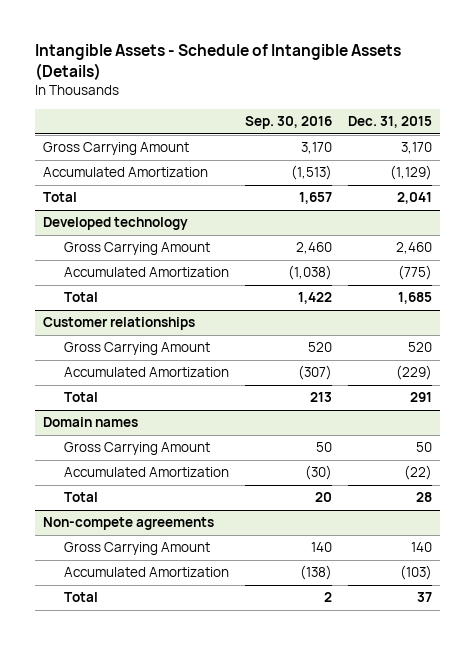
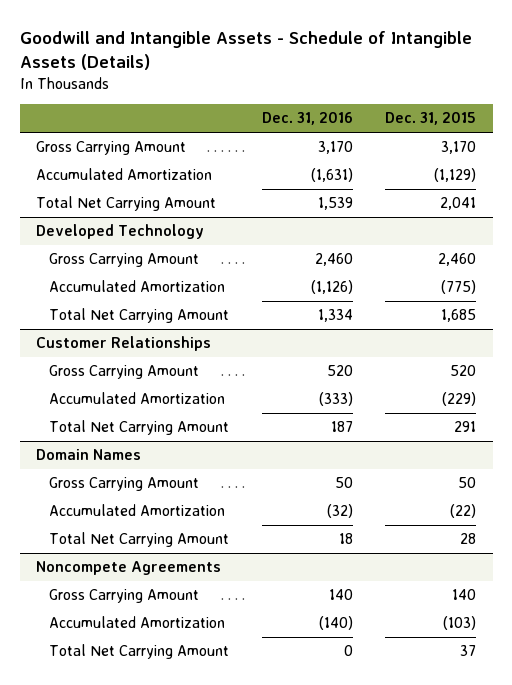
- Intangible Assets - Schedule of Intangible Assets (Details)
+ Goodwill and Intangible Assets - Schedule of Intangible Assets (Details)
- | Sep. 30, 2016 | Dec. 31, 2015
+ | Dec. 31, 2016 | Dec. 31, 2015
- Total | 1,657 | 2,041
- Developed technology
+ Total Net Carrying Amount | 1,539 | 2,041
+ Developed Technology
- Total | 1,422 | 1,685
- Customer relationships
+ Total Net Carrying Amount | 1,334 | 1,685
+ Customer Relationships
- Total | 213 | 291
- Domain names
+ Total Net Carrying Amount | 187 | 291
+ Domain Names
- Total | 20 | 28
- Non-compete agreements
+ Total Net Carrying Amount | 18 | 28
+ Noncompete Agreements
- Total | 2 | 37
+ Total Net Carrying Amount | 0 | 37

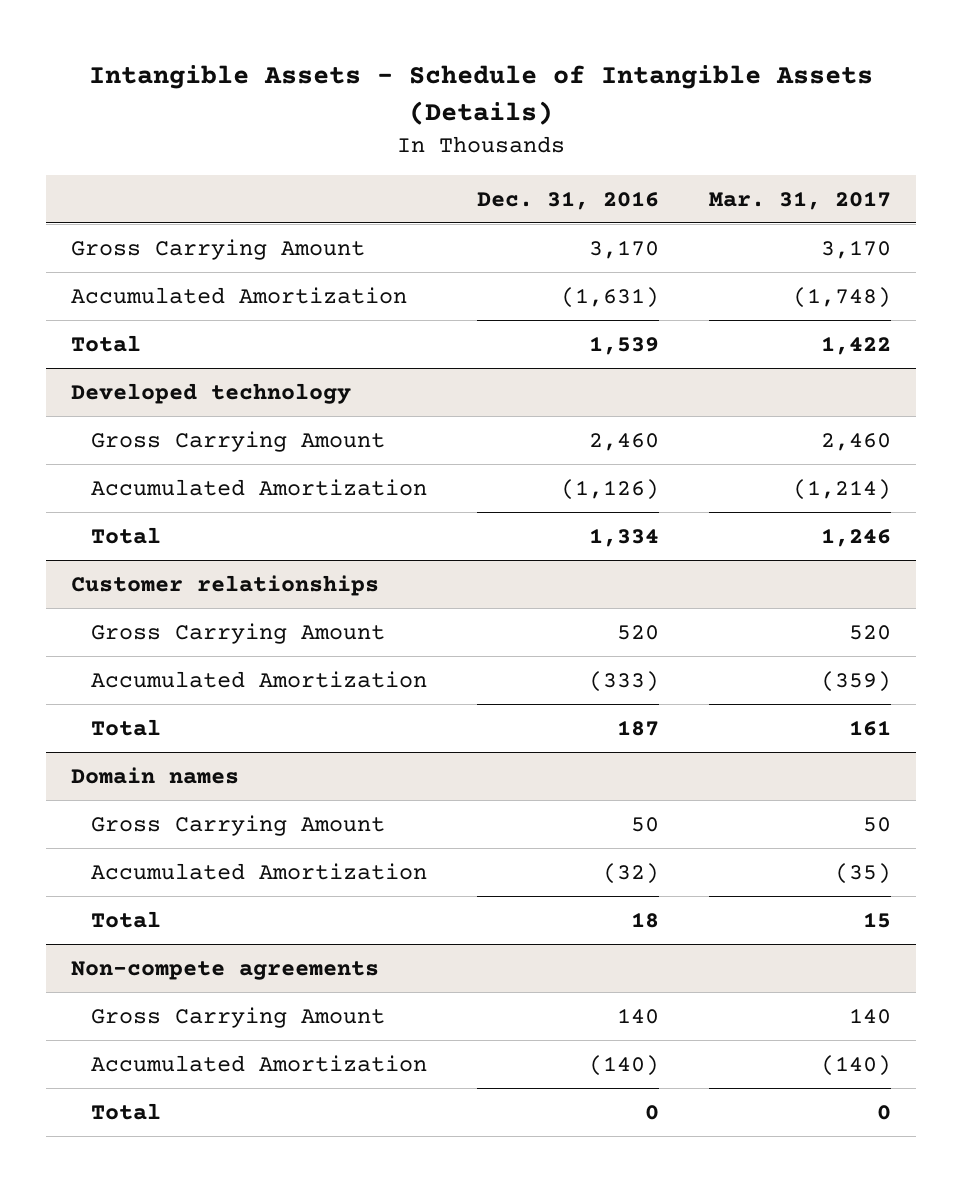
- Goodwill and Intangible Assets - Schedule of Intangible Assets (Details)
+ Intangible Assets - Schedule of Intangible Assets (Details)
- | Dec. 31, 2016 | Dec. 31, 2015
+ | Dec. 31, 2016 | Mar. 31, 2017
- Total Net Carrying Amount | 1,539 | 2,041
- Developed Technology
+ Total | 1,539 | 1,422
+ Developed technology
- Total Net Carrying Amount | 1,334 | 1,685
- Customer Relationships
+ Total | 1,334 | 1,246
+ Customer relationships
- Total Net Carrying Amount | 187 | 291
- Domain Names
+ Total | 187 | 161
+ Domain names
- Total Net Carrying Amount | 18 | 28
- Noncompete Agreements
+ Total | 18 | 15
+ Non-compete agreements
- Total Net Carrying Amount | 0 | 37
+ Total | 0 | 0

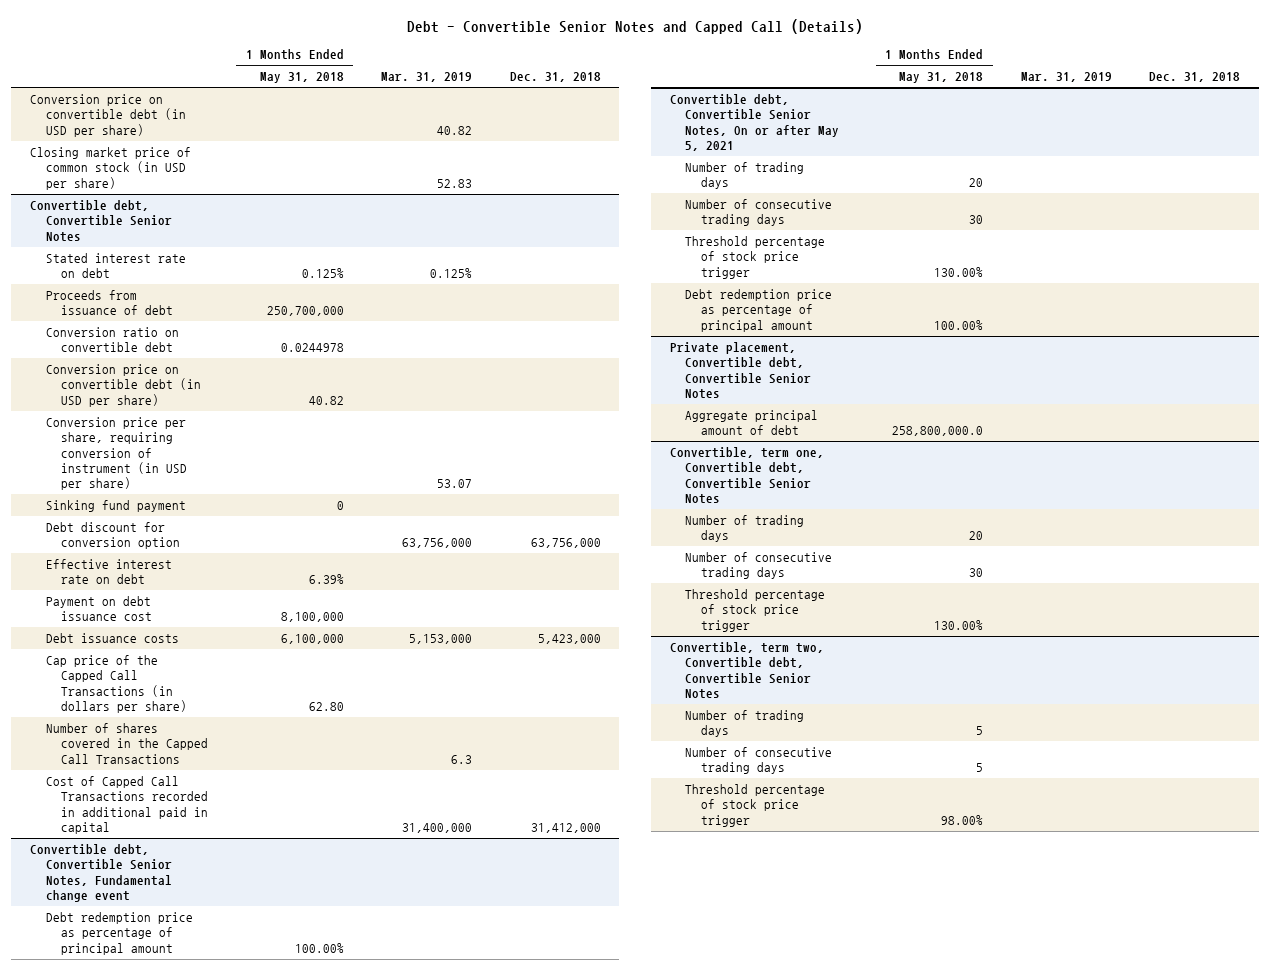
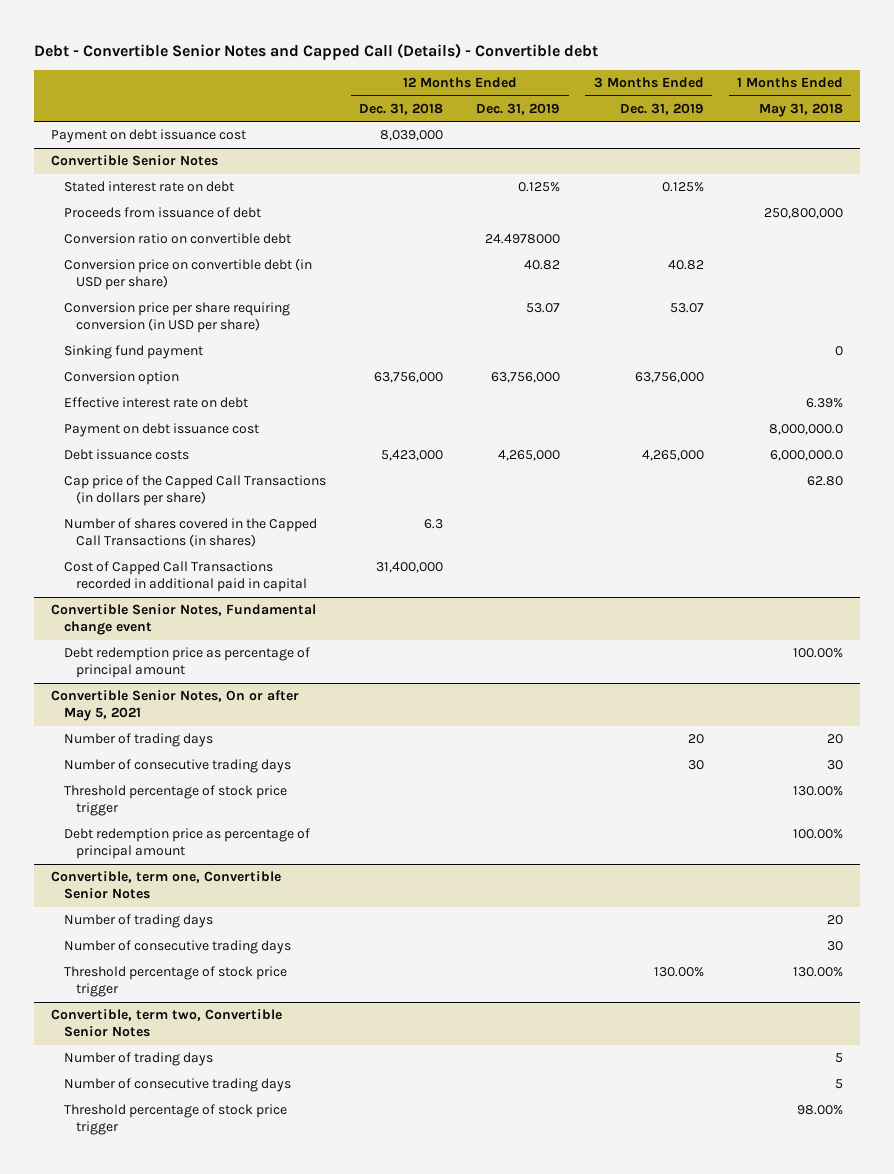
- Debt - Convertible Senior Notes and Capped Call (Details)
+ Debt - Convertible Senior Notes and Capped Call (Details) - Convertible debt
- | 1 Months Ended May 31, 2018 | Mar. 31, 2019 | Dec. 31, 2018
+ | 12 Months Ended Dec. 31, 2018 | 12 Months Ended Dec. 31, 2019 | 3 Months Ended Dec. 31, 2019 | 1 Months Ended May 31, 2018
+ Payment on debt issuance cost | 8,039,000 | | |
+ Convertible Senior Notes
+ Stated interest rate on debt | | 0.125% | 0.125% |
+ Proceeds from issuance of debt | | | | 250,800,000
+ Conversion ratio on convertible debt | | 24.4978000 | |
- Closing market price of common stock (in USD per share) | | 52.83 |
- Convertible debt, Convertible Senior Notes
- Stated interest rate on debt | 0.125% | 0.125% |
- Proceeds from issuance of debt | 250,700,000 | |
- Conversion ratio on convertible debt | 0.0244978 | |
- Conversion price on convertible debt (in USD per share) | 40.82 | |
- Conversion price per share, requiring conversion of instrument (in USD per share) | | 53.07 |
+ Conversion price per share requiring conversion (in USD per share) | | 53.07 | 53.07 |
- Debt discount for conversion option | | 63,756,000 | 63,756,000
+ Conversion option | 63,756,000 | 63,756,000 | 63,756,000 |
- Payment on debt issuance cost | 8,100,000 | |
- Debt issuance costs | 6,100,000 | 5,153,000 | 5,423,000
+ Payment on debt issuance cost | | | | 8,000,000.0
+ Debt issuance costs | 5,423,000 | 4,265,000 | 4,265,000 | 6,000,000.0
- Number of shares covered in the Capped Call Transactions | | 6.3 |
+ Number of shares covered in the Capped Call Transactions (in shares) | 6.3 | | |
- Convertible debt, Convertible Senior Notes, Fundamental change event
+ Convertible Senior Notes, Fundamental change event
- Convertible debt, Convertible Senior Notes, On or after May 5, 2021
+ Convertible Senior Notes, On or after May 5, 2021
- Private placement, Convertible debt, Convertible Senior Notes
- Aggregate principal amount of debt | 258,800,000.0 | |
- Convertible, term one, Convertible debt, Convertible Senior Notes
+ Convertible, term one, Convertible Senior Notes
- Convertible, term two, Convertible debt, Convertible Senior Notes
+ Convertible, term two, Convertible Senior Notes

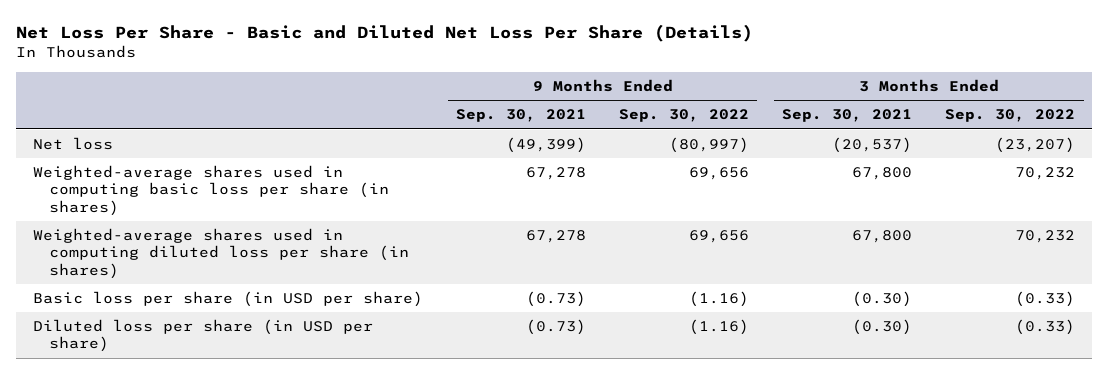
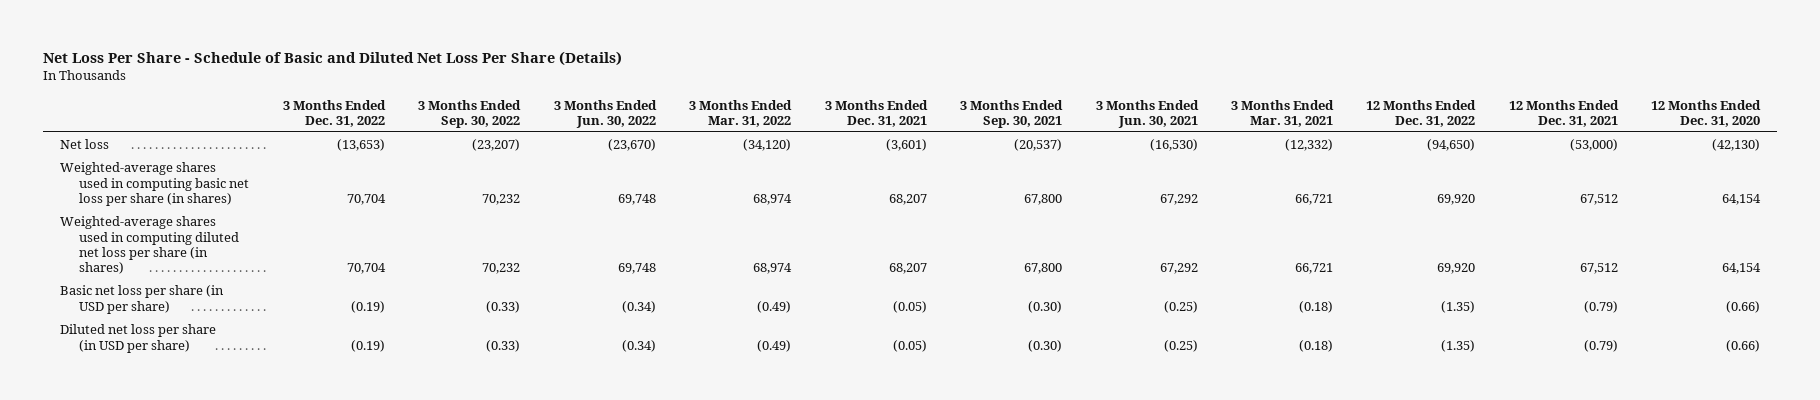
- Net Loss Per Share - Basic and Diluted Net Loss Per Share (Details)
+ Net Loss Per Share - Schedule of Basic and Diluted Net Loss Per Share (Details)
- | 9 Months Ended Sep. 30, 2021 | 9 Months Ended Sep. 30, 2022 | 3 Months Ended Sep. 30, 2021 | 3 Months Ended Sep. 30, 2022
+ | 3 Months Ended Dec. 31, 2022 | 3 Months Ended Sep. 30, 2022 | 3 Months Ended Jun. 30, 2022 | 3 Months Ended Mar. 31, 2022 | 3 Months Ended Dec. 31, 2021 | 3 Months Ended Sep. 30, 2021 | 3 Months Ended Jun. 30, 2021 | 3 Months Ended Mar. 31, 2021 | 12 Months Ended Dec. 31, 2022 | 12 Months Ended Dec. 31, 2021 | 12 Months Ended Dec. 31, 2020
- Weighted-average shares used in computing basic loss per share (in shares) | 67,278 | 69,656 | 67,800 | 70,232
- Weighted-average shares used in computing diluted loss per share (in shares) | 67,278 | 69,656 | 67,800 | 70,232
- Basic loss per share (in USD per share) | (0.73) | (1.16) | (0.30) | (0.33)
- Diluted loss per share (in USD per share) | (0.73) | (1.16) | (0.30) | (0.33)
+ Weighted-average shares used in computing basic net loss per share (in shares) | 70,704 | 70,232 | 69,748 | 68,974 | 68,207 | 67,800 | 67,292 | 66,721 | 69,920 | 67,512 | 64,154
+ Weighted-average shares used in computing diluted net loss per share (in shares) | 70,704 | 70,232 | 69,748 | 68,974 | 68,207 | 67,800 | 67,292 | 66,721 | 69,920 | 67,512 | 64,154
+ Basic net loss per share (in USD per share) | (0.19) | (0.33) | (0.34) | (0.49) | (0.05) | (0.30) | (0.25) | (0.18) | (1.35) | (0.79) | (0.66)
+ Diluted net loss per share (in USD per share) | (0.19) | (0.33) | (0.34) | (0.49) | (0.05) | (0.30) | (0.25) | (0.18) | (1.35) | (0.79) | (0.66)

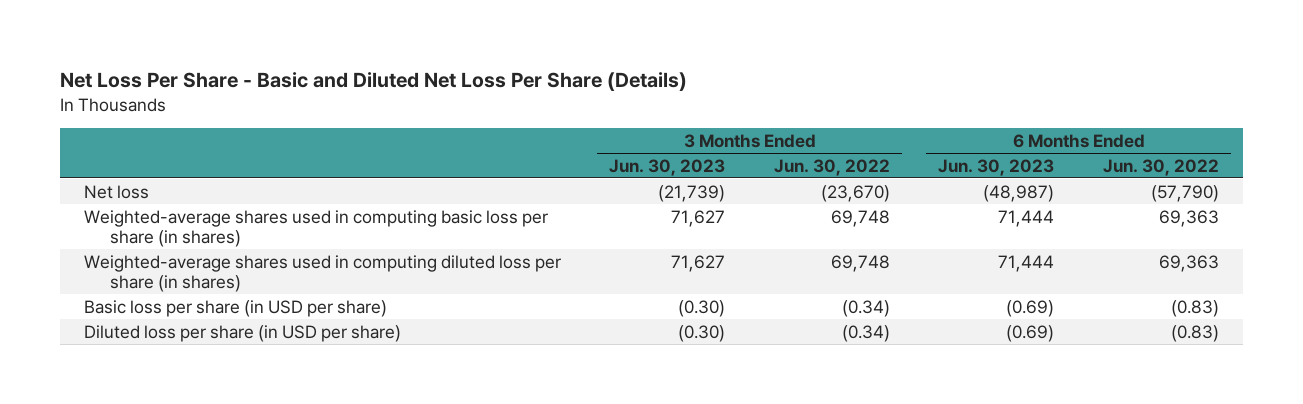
- Net Loss Per Share - Schedule of Basic and Diluted Net Loss Per Share (Details)
+ Net Loss Per Share - Basic and Diluted Net Loss Per Share (Details)
- | 3 Months Ended Dec. 31, 2022 | 3 Months Ended Sep. 30, 2022 | 3 Months Ended Jun. 30, 2022 | 3 Months Ended Mar. 31, 2022 | 3 Months Ended Dec. 31, 2021 | 3 Months Ended Sep. 30, 2021 | 3 Months Ended Jun. 30, 2021 | 3 Months Ended Mar. 31, 2021 | 12 Months Ended Dec. 31, 2022 | 12 Months Ended Dec. 31, 2021 | 12 Months Ended Dec. 31, 2020
+ | 3 Months Ended Jun. 30, 2023 | 3 Months Ended Jun. 30, 2022 | 6 Months Ended Jun. 30, 2023 | 6 Months Ended Jun. 30, 2022
- Weighted-average shares used in computing basic net loss per share (in shares) | 70,704 | 70,232 | 69,748 | 68,974 | 68,207 | 67,800 | 67,292 | 66,721 | 69,920 | 67,512 | 64,154
- Weighted-average shares used in computing diluted net loss per share (in shares) | 70,704 | 70,232 | 69,748 | 68,974 | 68,207 | 67,800 | 67,292 | 66,721 | 69,920 | 67,512 | 64,154
- Basic net loss per share (in USD per share) | (0.19) | (0.33) | (0.34) | (0.49) | (0.05) | (0.30) | (0.25) | (0.18) | (1.35) | (0.79) | (0.66)
- Diluted net loss per share (in USD per share) | (0.19) | (0.33) | (0.34) | (0.49) | (0.05) | (0.30) | (0.25) | (0.18) | (1.35) | (0.79) | (0.66)
+ Weighted-average shares used in computing basic loss per share (in shares) | 71,627 | 69,748 | 71,444 | 69,363
+ Weighted-average shares used in computing diluted loss per share (in shares) | 71,627 | 69,748 | 71,444 | 69,363
+ Basic loss per share (in USD per share) | (0.30) | (0.34) | (0.69) | (0.83)
+ Diluted loss per share (in USD per share) | (0.30) | (0.34) | (0.69) | (0.83)

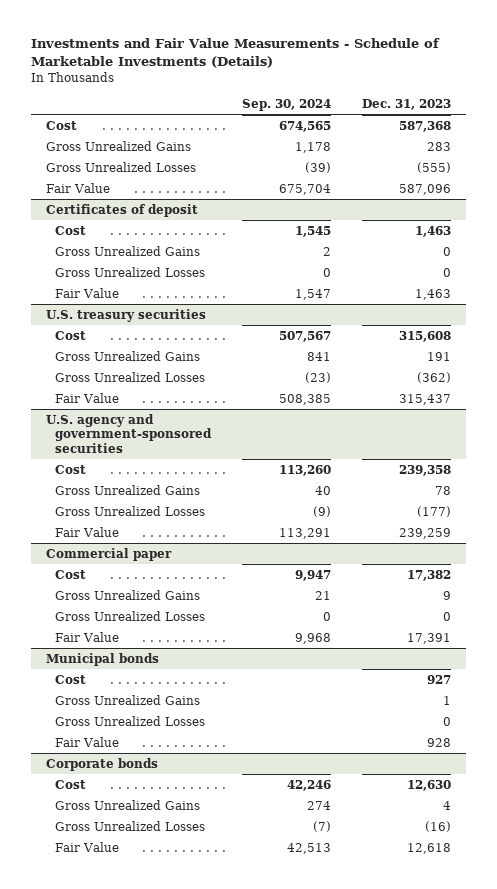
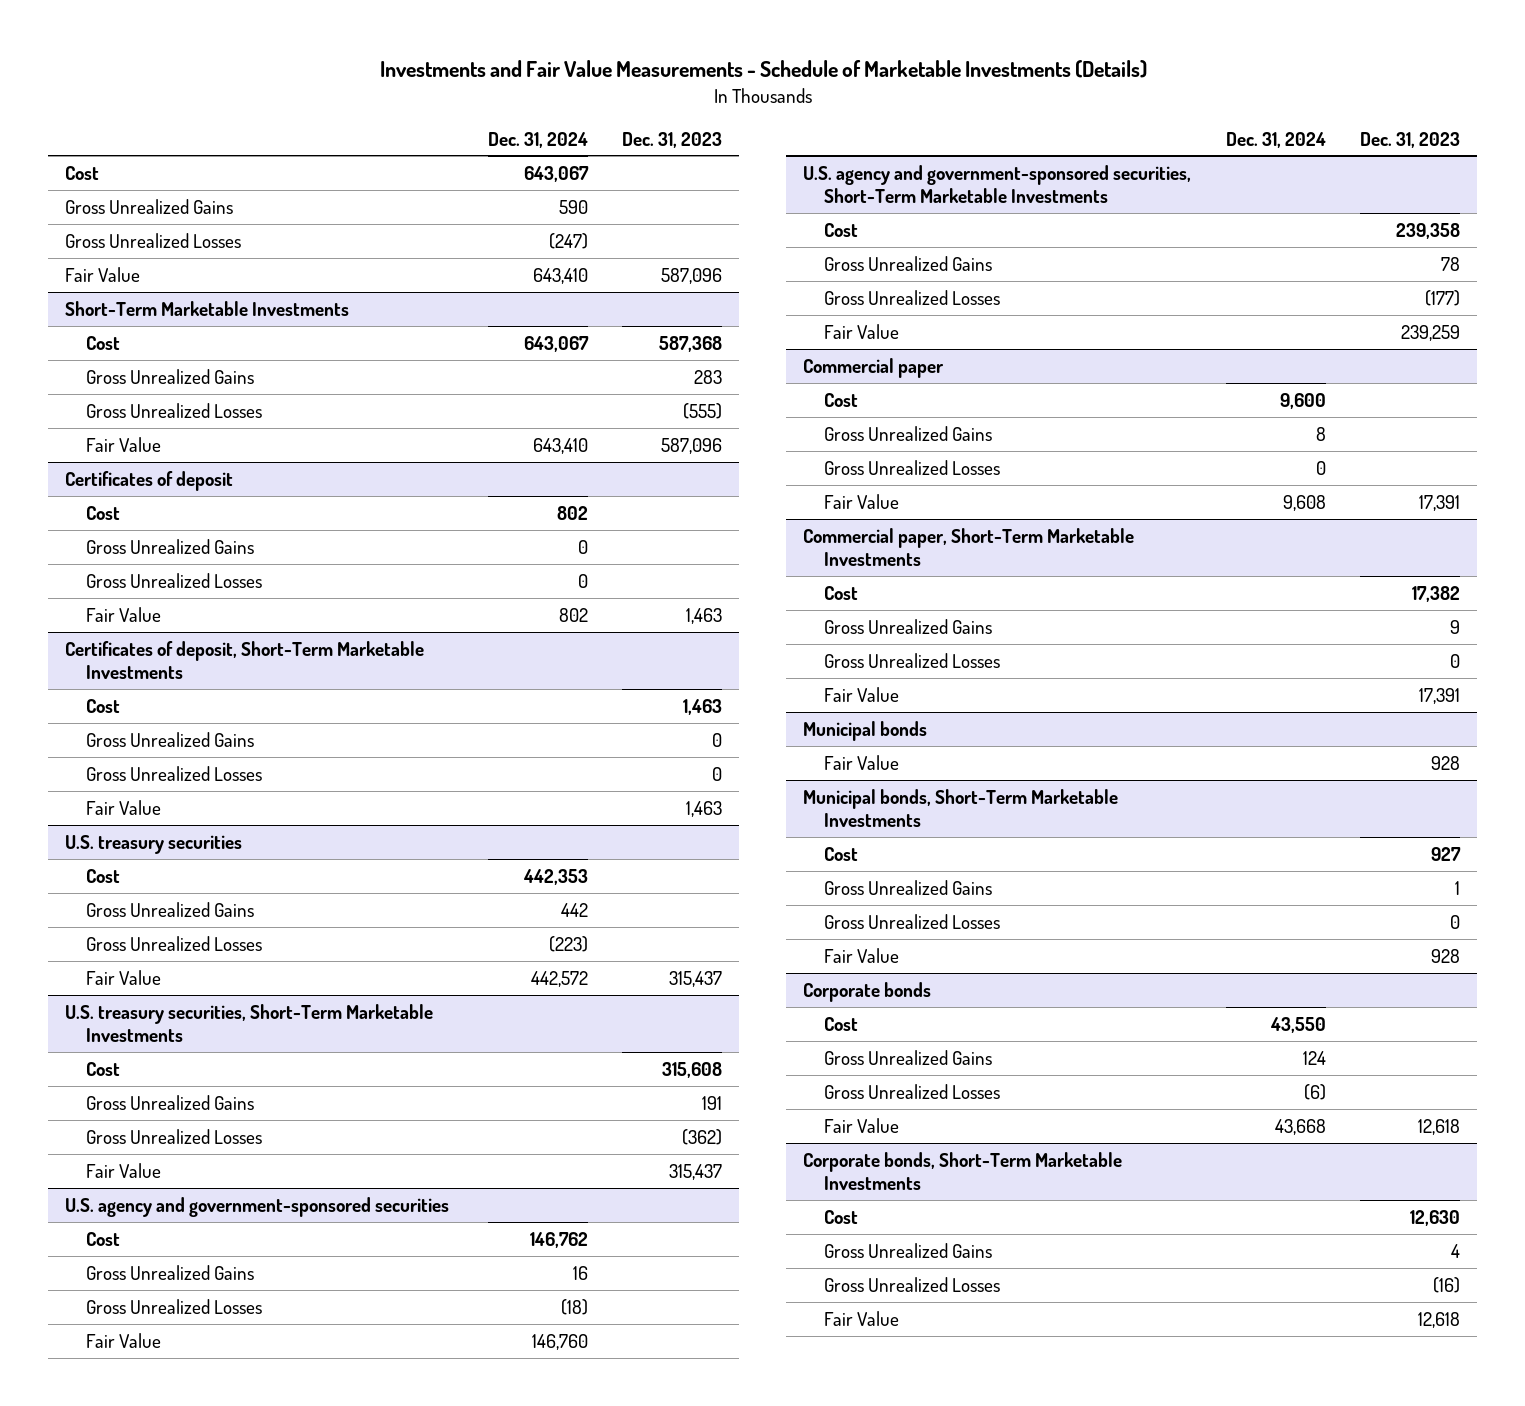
- | Sep. 30, 2024 | Dec. 31, 2023
+ | Dec. 31, 2024 | Dec. 31, 2023
+ Cost | 643,067 |
+ Gross Unrealized Gains | 590 |
+ Gross Unrealized Losses | (247) |
+ Fair Value | 643,410 | 587,096
+ Short-Term Marketable Investments
@ Certificates of deposit
+ Cost | 802 |
+ Gross Unrealized Gains | 0 |
+ Gross Unrealized Losses | 0 |
+ Fair Value | 802 | 1,463
+ Certificates of deposit, Short-Term Marketable Investments
@ U.S. treasury securities
+ Cost | 442,353 |
+ Gross Unrealized Gains | 442 |
+ Gross Unrealized Losses | (223) |
+ Fair Value | 442,572 | 315,437
+ U.S. treasury securities, Short-Term Marketable Investments
@ U.S. agency and government-sponsored securities
+ Cost | 146,762 |
+ Gross Unrealized Gains | 16 |
+ Gross Unrealized Losses | (18) |
+ Fair Value | 146,760 |
+ U.S. agency and government-sponsored securities, Short-Term Marketable Investments
@ Commercial paper
+ Cost | 9,600 |
+ Gross Unrealized Gains | 8 |
+ Gross Unrealized Losses | 0 |
+ Fair Value | 9,608 | 17,391
+ Commercial paper, Short-Term Marketable Investments
@ Municipal bonds
+ Fair Value | | 928
+ Municipal bonds, Short-Term Marketable Investments
@ Corporate bonds
+ Cost | 43,550 |
+ Gross Unrealized Gains | 124 |
+ Gross Unrealized Losses | (6) |
+ Fair Value | 43,668 | 12,618
+ Corporate bonds, Short-Term Marketable Investments

